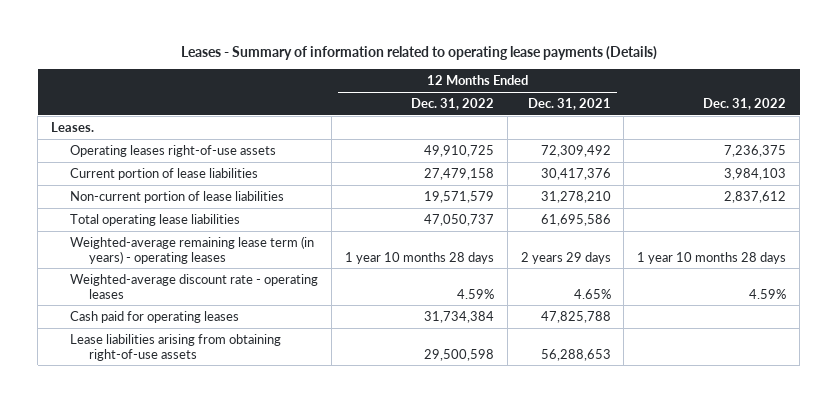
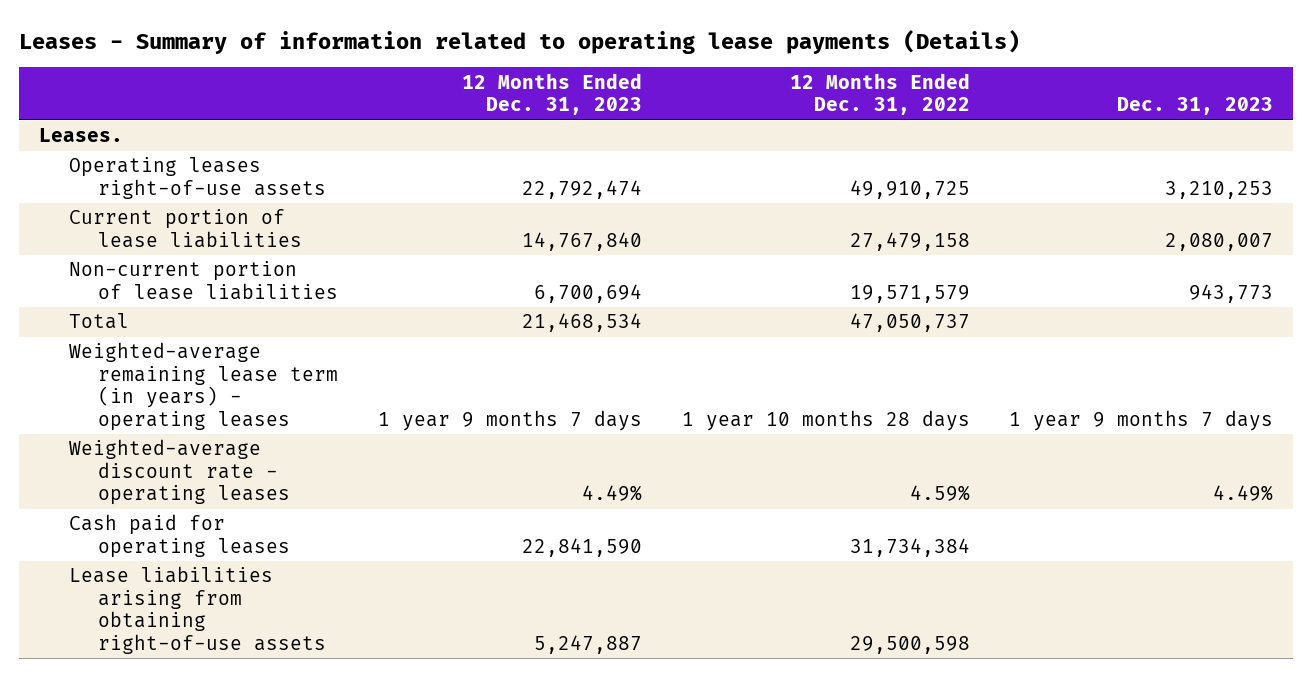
- | 12 Months Ended Dec. 31, 2022 | 12 Months Ended Dec. 31, 2021 | Dec. 31, 2022
+ | 12 Months Ended Dec. 31, 2023 | 12 Months Ended Dec. 31, 2022 | Dec. 31, 2023
- Total operating lease liabilities | 47,050,737 | 61,695,586 |
+ Total | 21,468,534 | 47,050,737 |

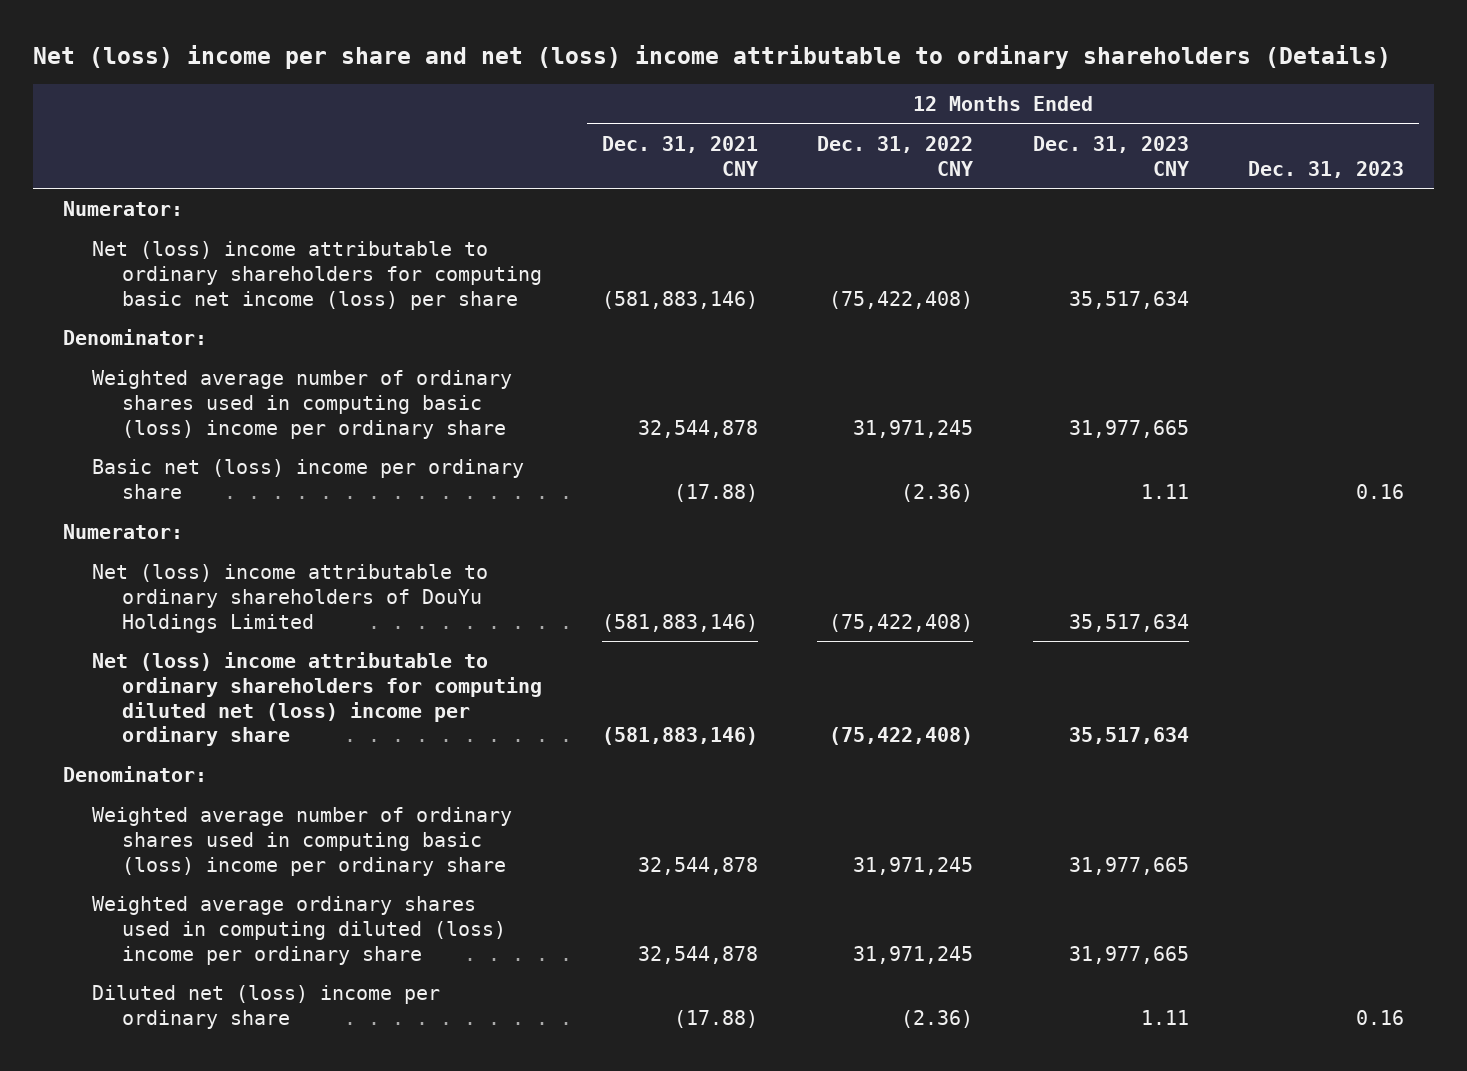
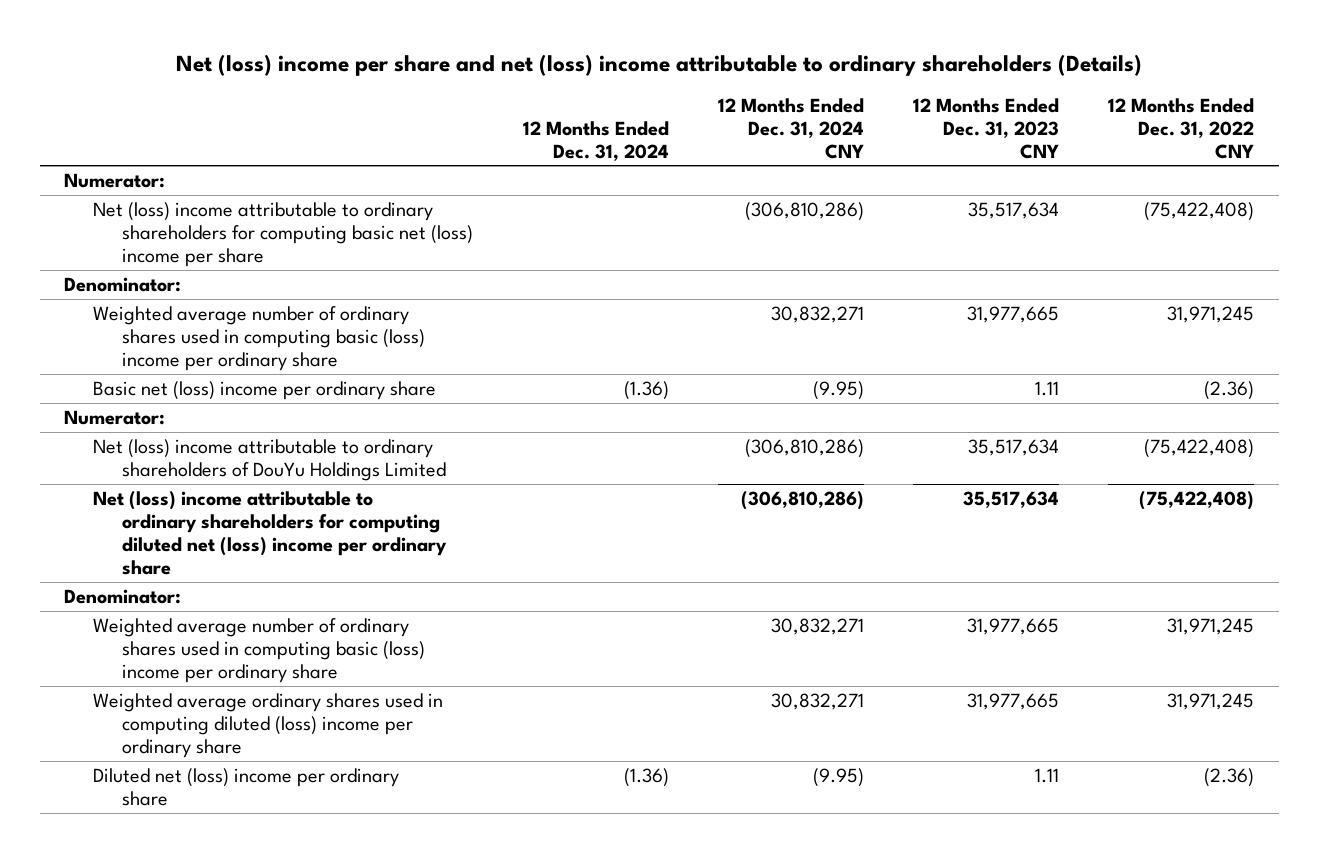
- | 12 Months Ended Dec. 31, 2021 CNY | 12 Months Ended Dec. 31, 2022 CNY | 12 Months Ended Dec. 31, 2023 CNY | 12 Months Ended Dec. 31, 2023
+ | 12 Months Ended Dec. 31, 2024 | 12 Months Ended Dec. 31, 2024 CNY | 12 Months Ended Dec. 31, 2023 CNY | 12 Months Ended Dec. 31, 2022 CNY
- Net (loss) income attributable to ordinary shareholders for computing basic net income (loss) per share | (581,883,146) | (75,422,408) | 35,517,634 |
+ Net (loss) income attributable to ordinary shareholders for computing basic net (loss) income per share | | (306,810,286) | 35,517,634 | (75,422,408)

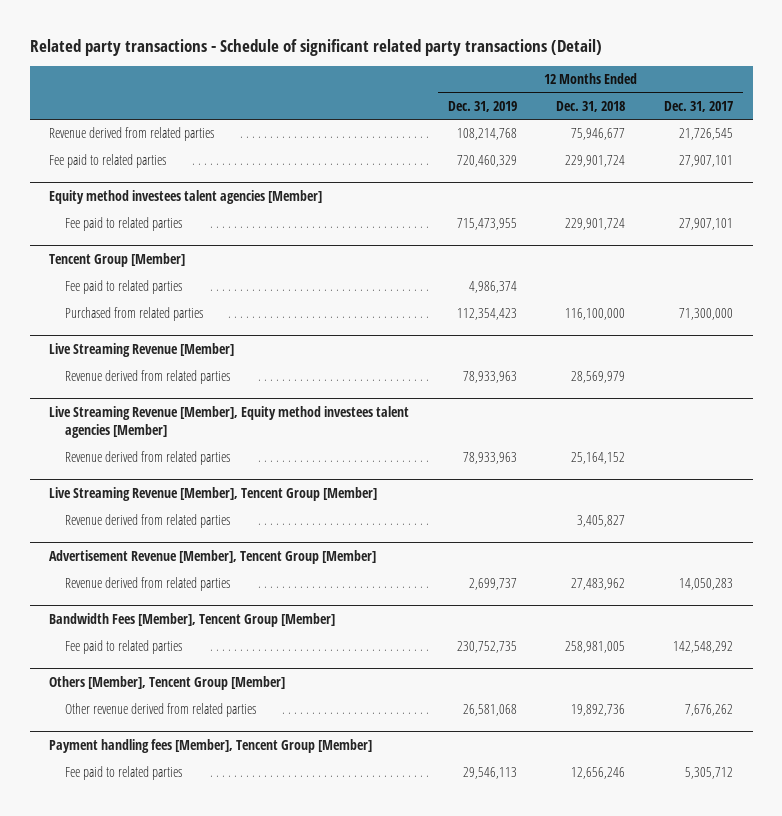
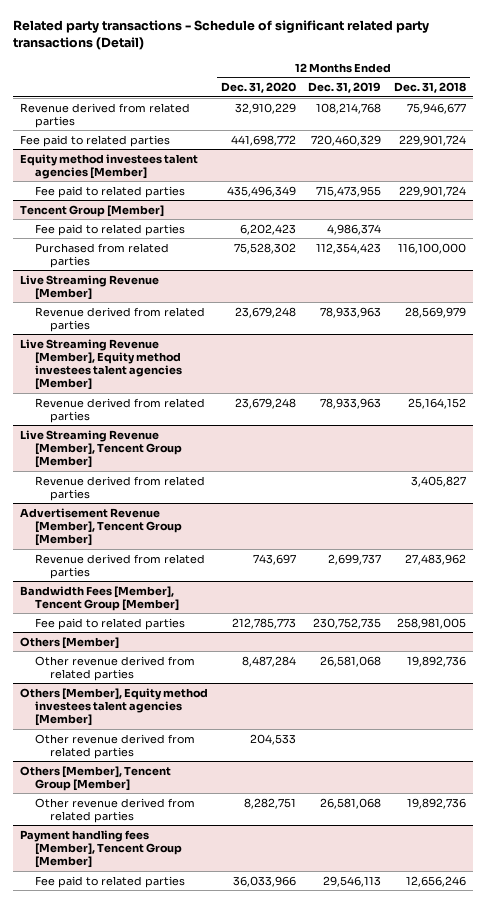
- | 12 Months Ended Dec. 31, 2019 | 12 Months Ended Dec. 31, 2018 | 12 Months Ended Dec. 31, 2017
+ | 12 Months Ended Dec. 31, 2020 | 12 Months Ended Dec. 31, 2019 | 12 Months Ended Dec. 31, 2018
+ Others [Member]
+ Other revenue derived from related parties | 8,487,284 | 26,581,068 | 19,892,736
+ Others [Member], Equity method investees talent agencies [Member]
+ Other revenue derived from related parties | 204,533 | |

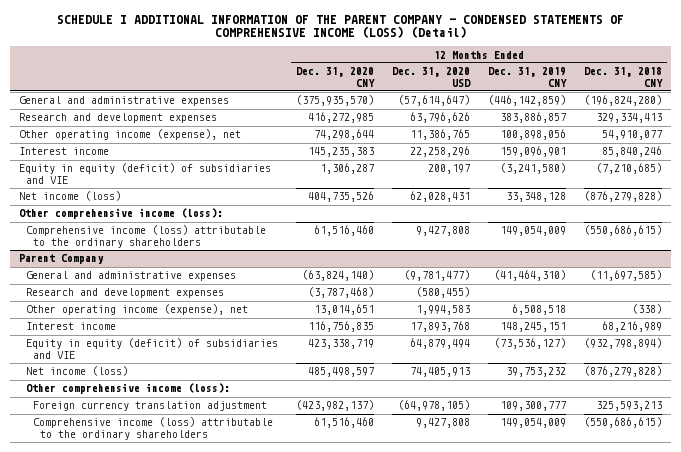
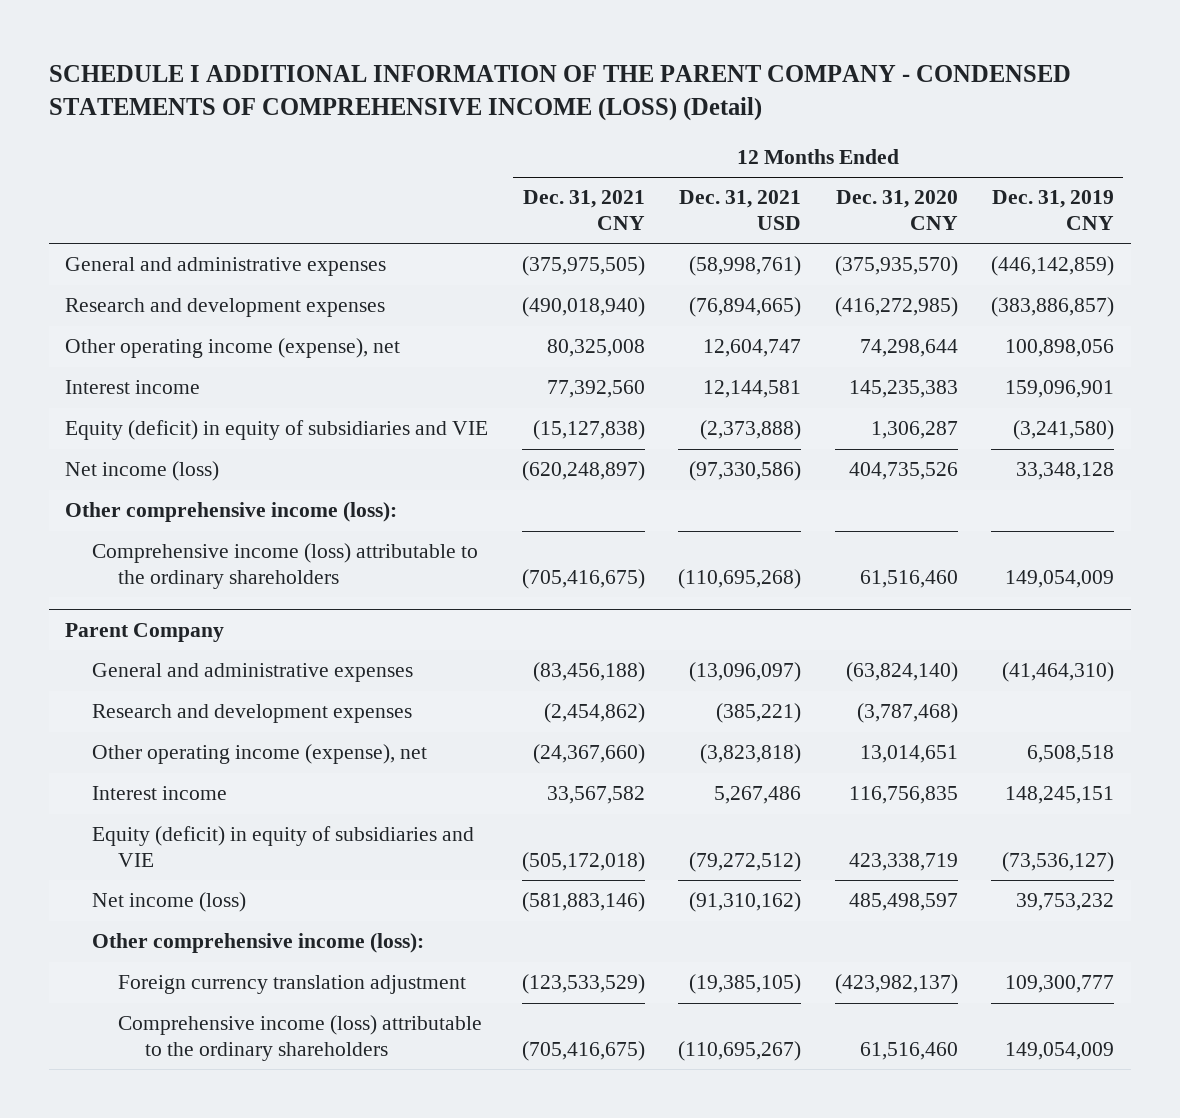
- | 12 Months Ended Dec. 31, 2020 CNY | 12 Months Ended Dec. 31, 2020 USD | 12 Months Ended Dec. 31, 2019 CNY | 12 Months Ended Dec. 31, 2018 CNY
+ | 12 Months Ended Dec. 31, 2021 CNY | 12 Months Ended Dec. 31, 2021 USD | 12 Months Ended Dec. 31, 2020 CNY | 12 Months Ended Dec. 31, 2019 CNY
- Research and development expenses | 416,272,985 | 63,796,626 | 383,886,857 | 329,334,413
+ Research and development expenses | (490,018,940) | (76,894,665) | (416,272,985) | (383,886,857)
- Equity in equity (deficit) of subsidiaries and VIE | 1,306,287 | 200,197 | (3,241,580) | (7,210,685)
+ Equity (deficit) in equity of subsidiaries and VIE | (15,127,838) | (2,373,888) | 1,306,287 | (3,241,580)
@ Parent Company
- Equity in equity (deficit) of subsidiaries and VIE | 423,338,719 | 64,879,494 | (73,536,127) | (932,798,894)
+ Equity (deficit) in equity of subsidiaries and VIE | (505,172,018) | (79,272,512) | 423,338,719 | (73,536,127)

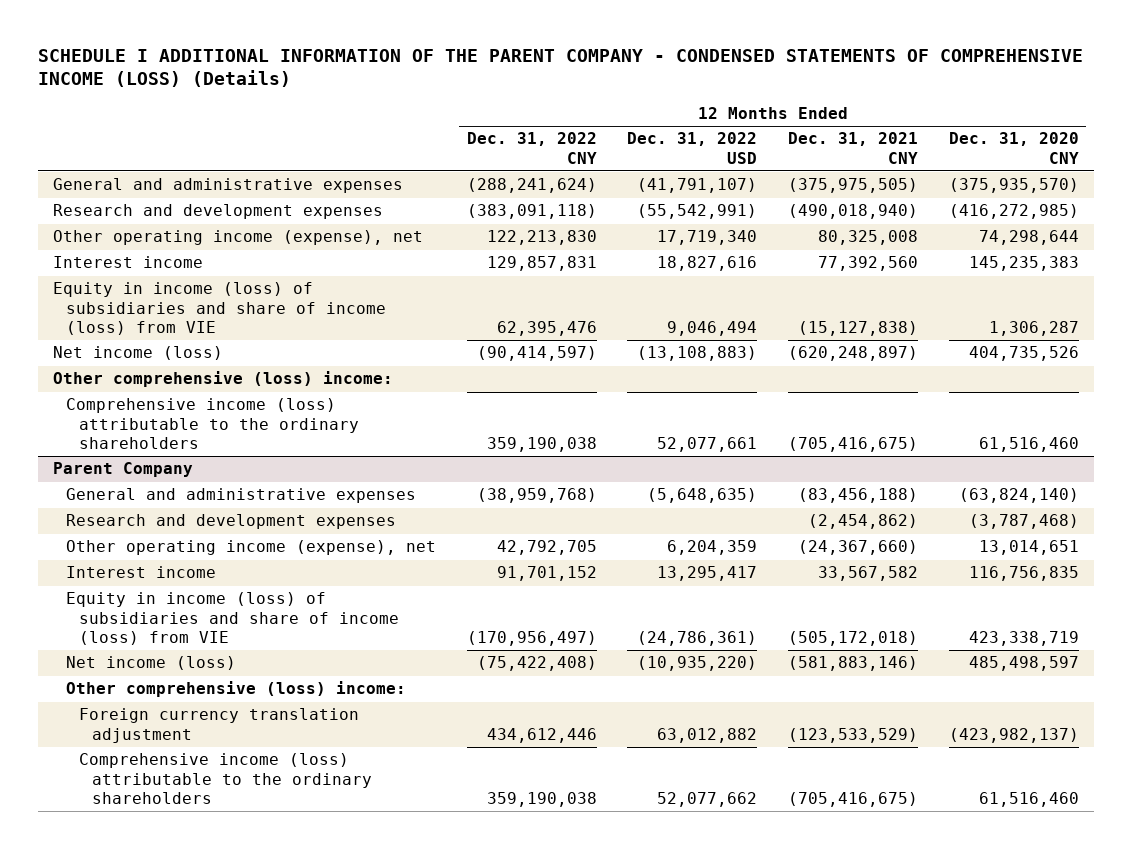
- SCHEDULE I ADDITIONAL INFORMATION OF THE PARENT COMPANY - CONDENSED STATEMENTS OF COMPREHENSIVE INCOME (LOSS) (Detail)
+ SCHEDULE I ADDITIONAL INFORMATION OF THE PARENT COMPANY - CONDENSED STATEMENTS OF COMPREHENSIVE INCOME (LOSS) (Details)
- | 12 Months Ended Dec. 31, 2021 CNY | 12 Months Ended Dec. 31, 2021 USD | 12 Months Ended Dec. 31, 2020 CNY | 12 Months Ended Dec. 31, 2019 CNY
+ | 12 Months Ended Dec. 31, 2022 CNY | 12 Months Ended Dec. 31, 2022 USD | 12 Months Ended Dec. 31, 2021 CNY | 12 Months Ended Dec. 31, 2020 CNY
- Equity (deficit) in equity of subsidiaries and VIE | (15,127,838) | (2,373,888) | 1,306,287 | (3,241,580)
+ Equity in income (loss) of subsidiaries and share of income (loss) from VIE | 62,395,476 | 9,046,494 | (15,127,838) | 1,306,287
- Other comprehensive income (loss):
+ Other comprehensive (loss) income:
@ Parent Company
- Equity (deficit) in equity of subsidiaries and VIE | (505,172,018) | (79,272,512) | 423,338,719 | (73,536,127)
+ Equity in income (loss) of subsidiaries and share of income (loss) from VIE | (170,956,497) | (24,786,361) | (505,172,018) | 423,338,719
- Other comprehensive income (loss):
+ Other comprehensive (loss) income:

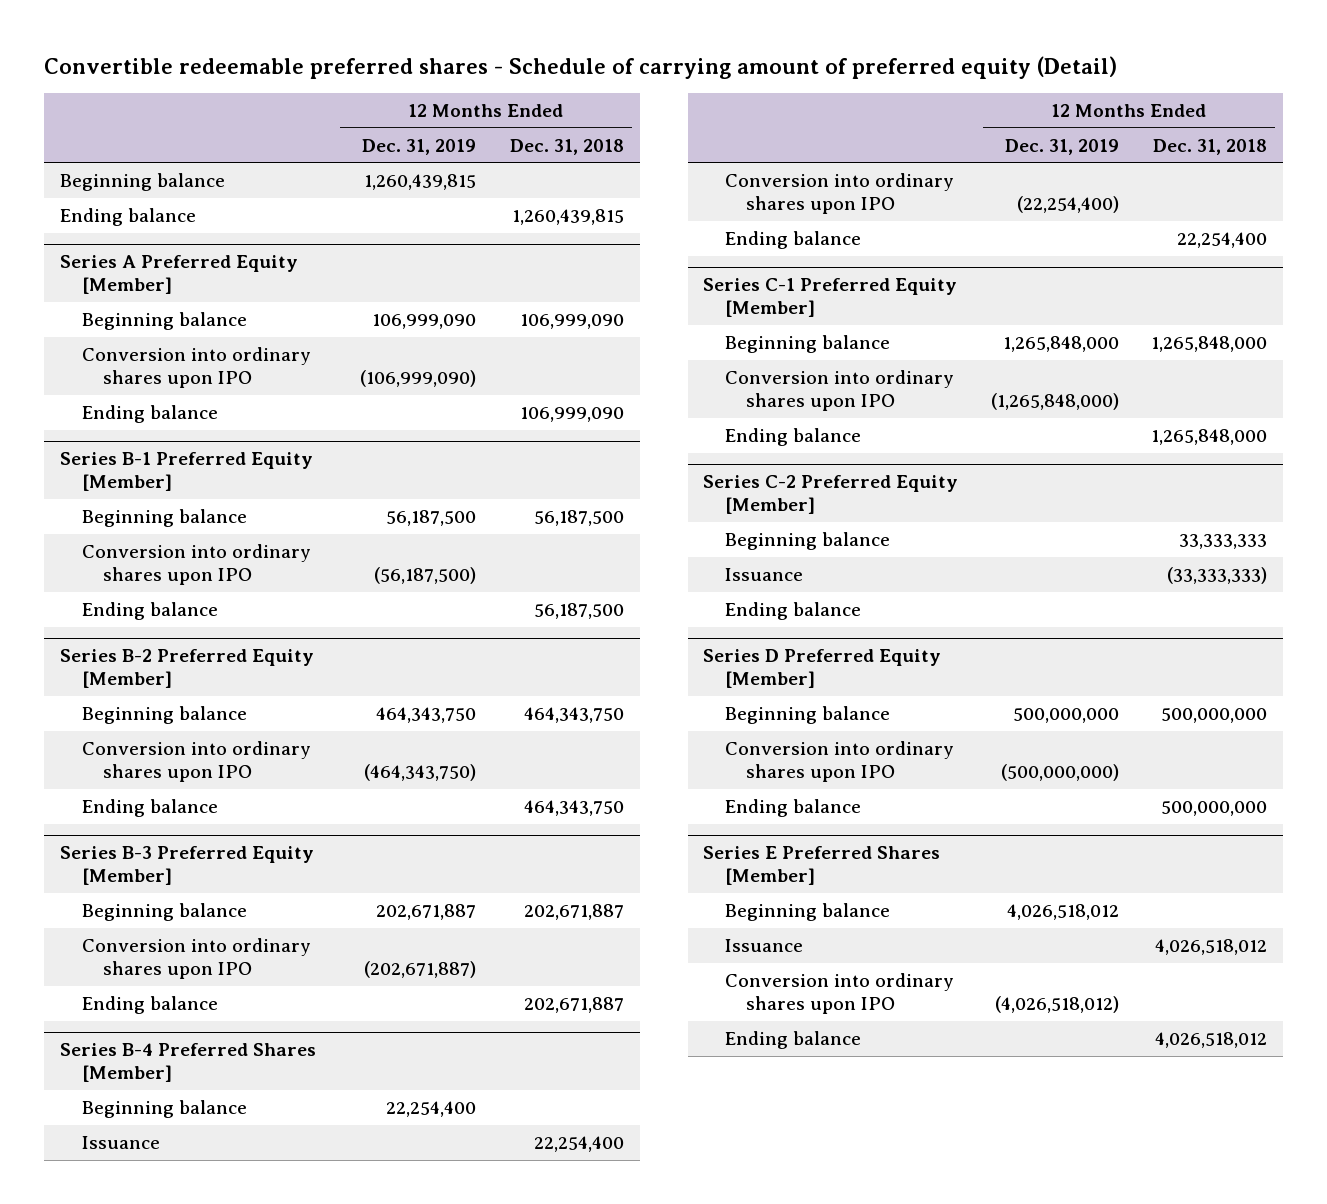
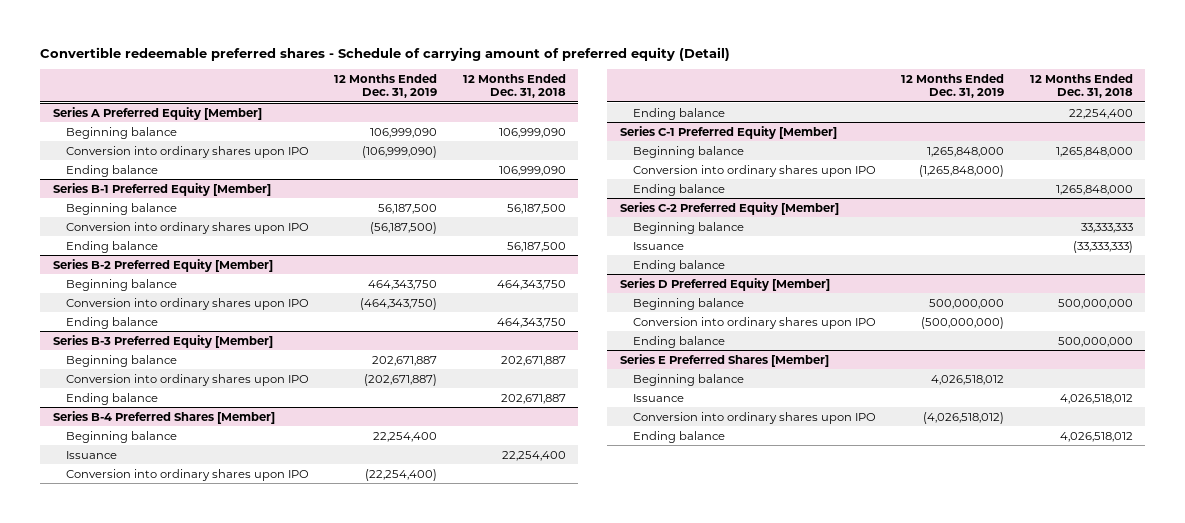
- Beginning balance | 1,260,439,815 |
- Ending balance | | 1,260,439,815

